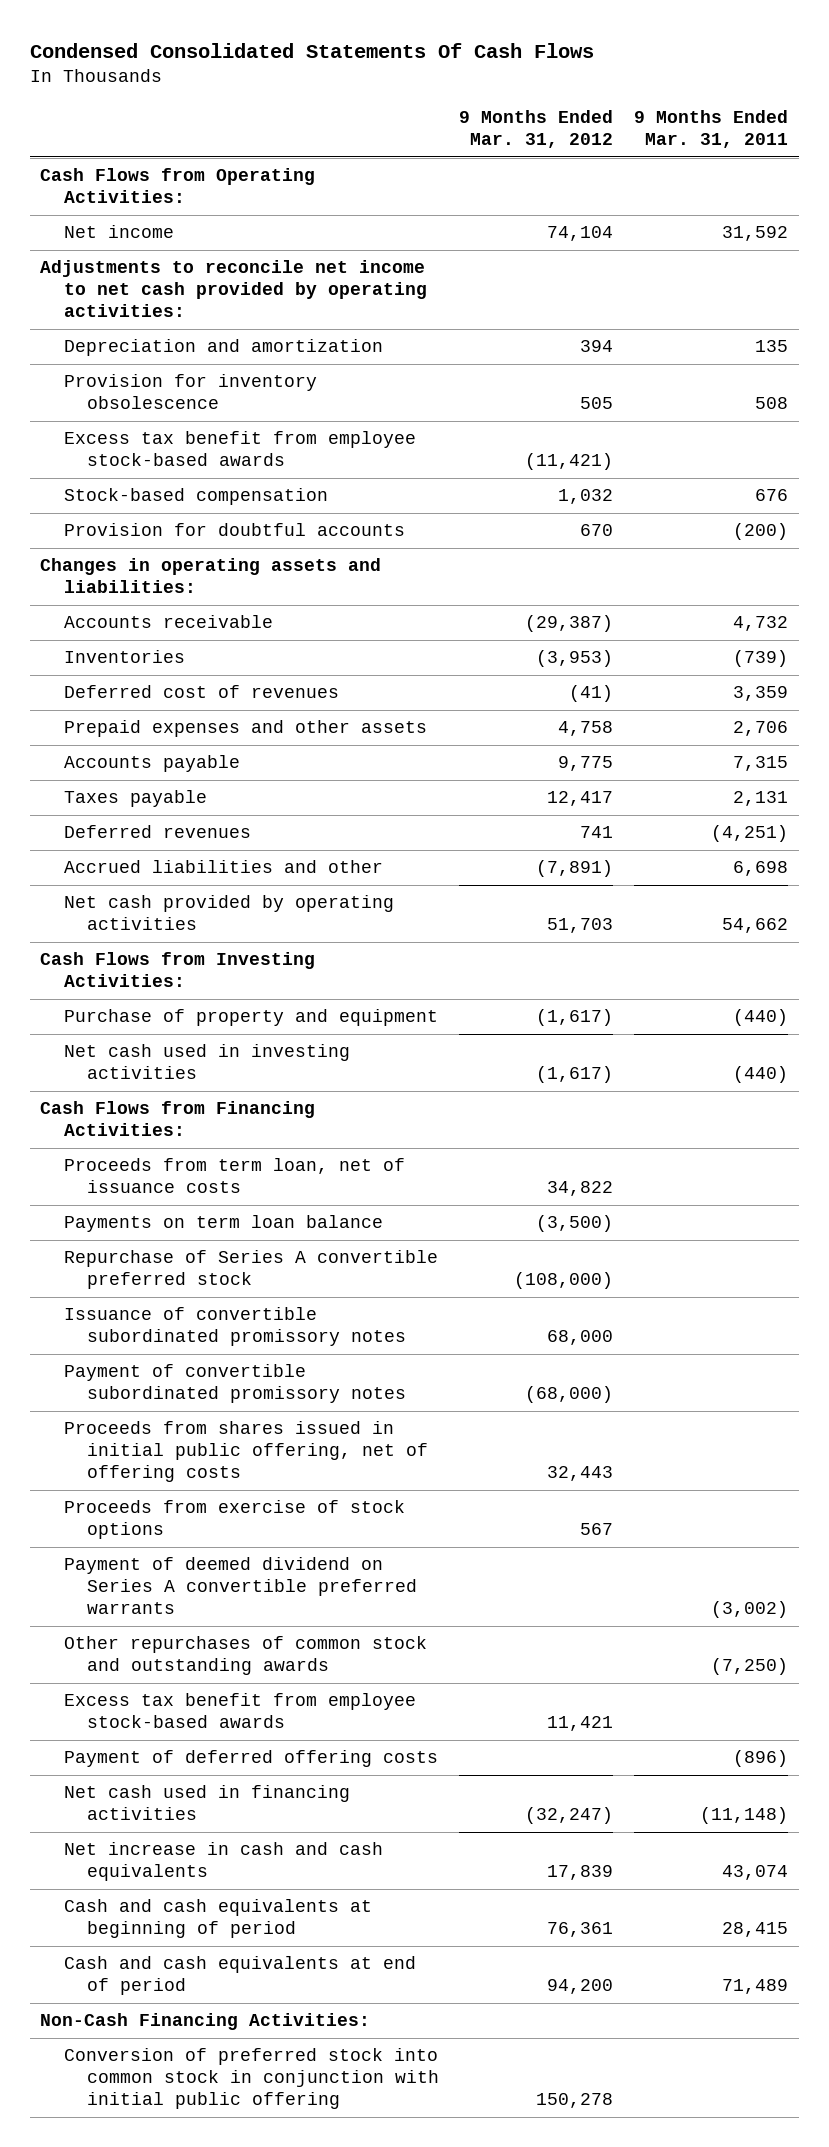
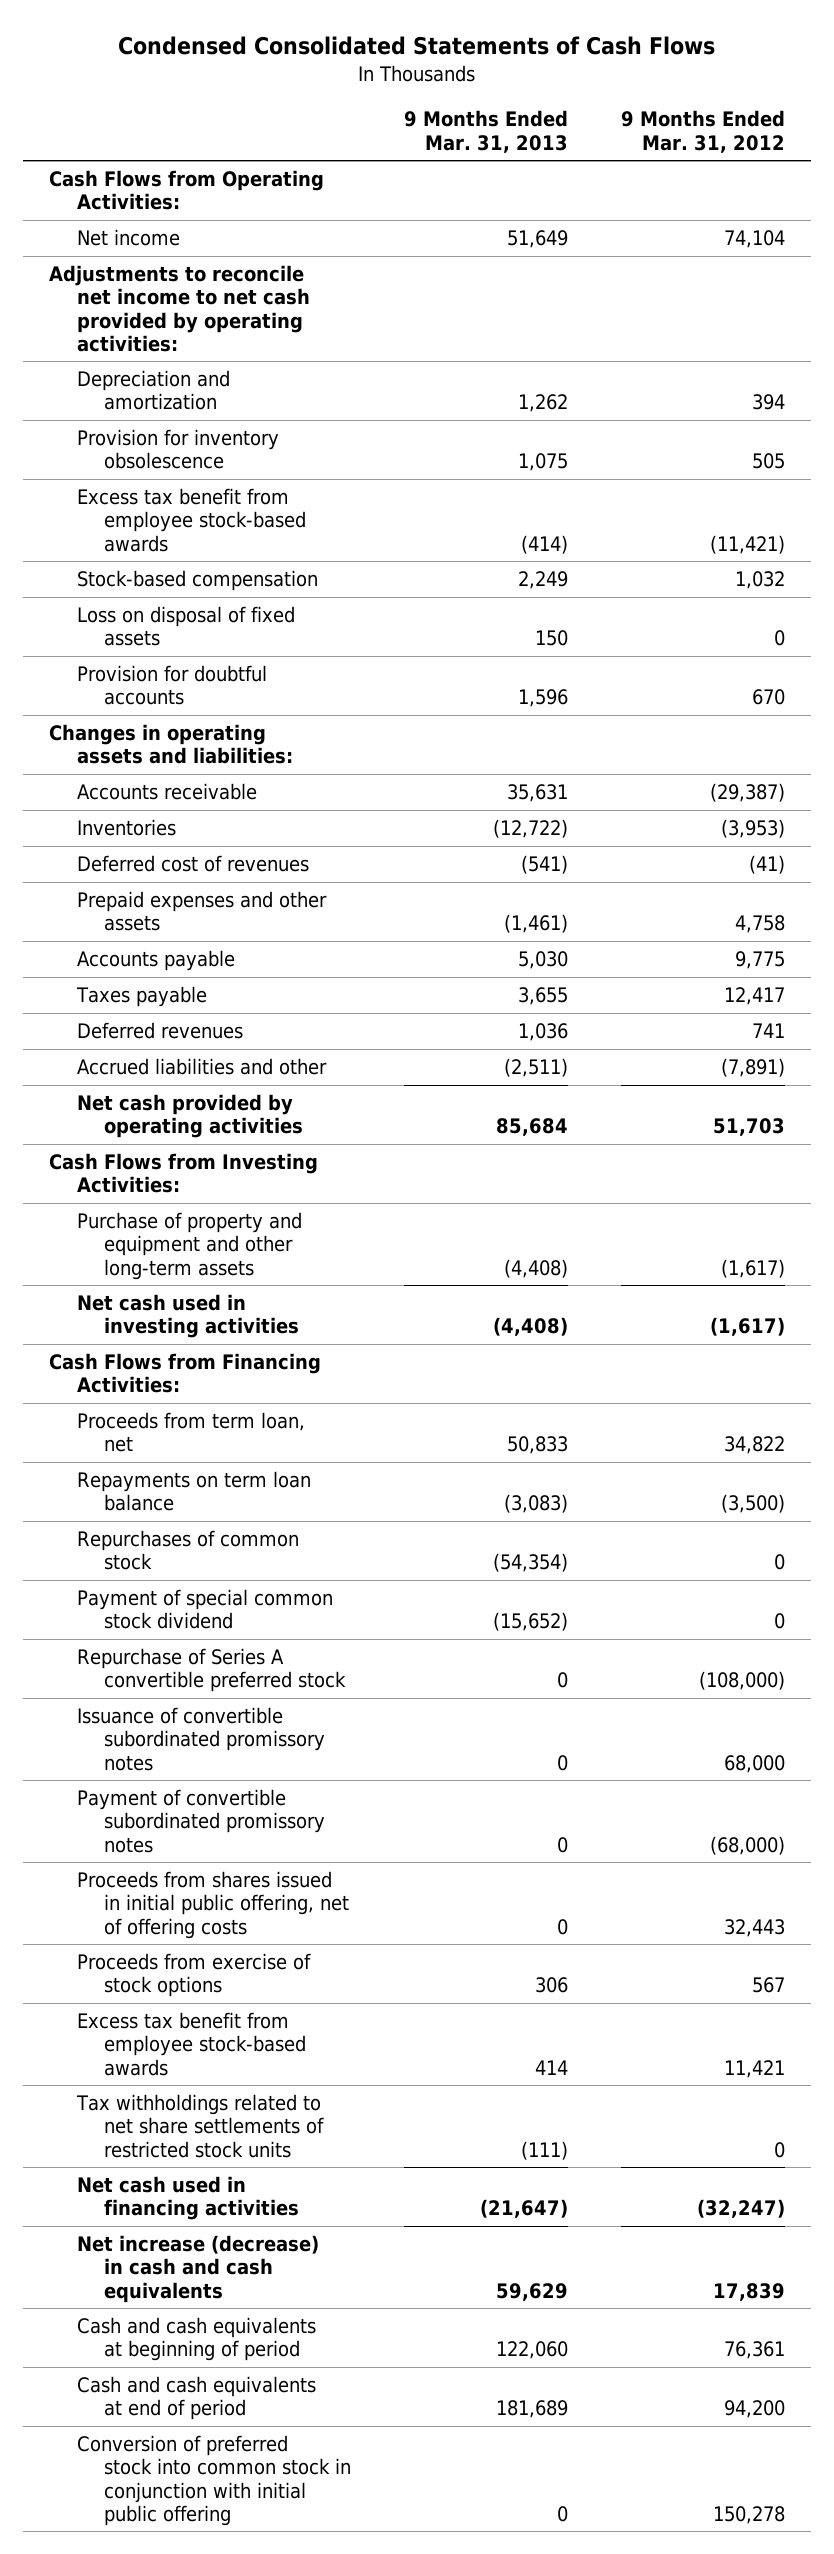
- Condensed Consolidated Statements Of Cash Flows
+ Condensed Consolidated Statements of Cash Flows
- | 9 Months Ended Mar. 31, 2012 | 9 Months Ended Mar. 31, 2011
+ | 9 Months Ended Mar. 31, 2013 | 9 Months Ended Mar. 31, 2012
+ Loss on disposal of fixed assets | 150 | 0
- Purchase of property and equipment | (1,617) | (440)
+ Purchase of property and equipment and other long-term assets | (4,408) | (1,617)
- Proceeds from term loan, net of issuance costs | 34,822 |
- Payments on term loan balance | (3,500) |
+ Proceeds from term loan, net | 50,833 | 34,822
+ Repayments on term loan balance | (3,083) | (3,500)
+ Repurchases of common stock | (54,354) | 0
+ Payment of special common stock dividend | (15,652) | 0
- Payment of deemed dividend on Series A convertible preferred warrants | | (3,002)
- Other repurchases of common stock and outstanding awards | | (7,250)
- Payment of deferred offering costs | | (896)
+ Tax withholdings related to net share settlements of restricted stock units | (111) | 0
- Net increase in cash and cash equivalents | 17,839 | 43,074
+ Net increase (decrease) in cash and cash equivalents | 59,629 | 17,839
- Non-Cash Financing Activities:

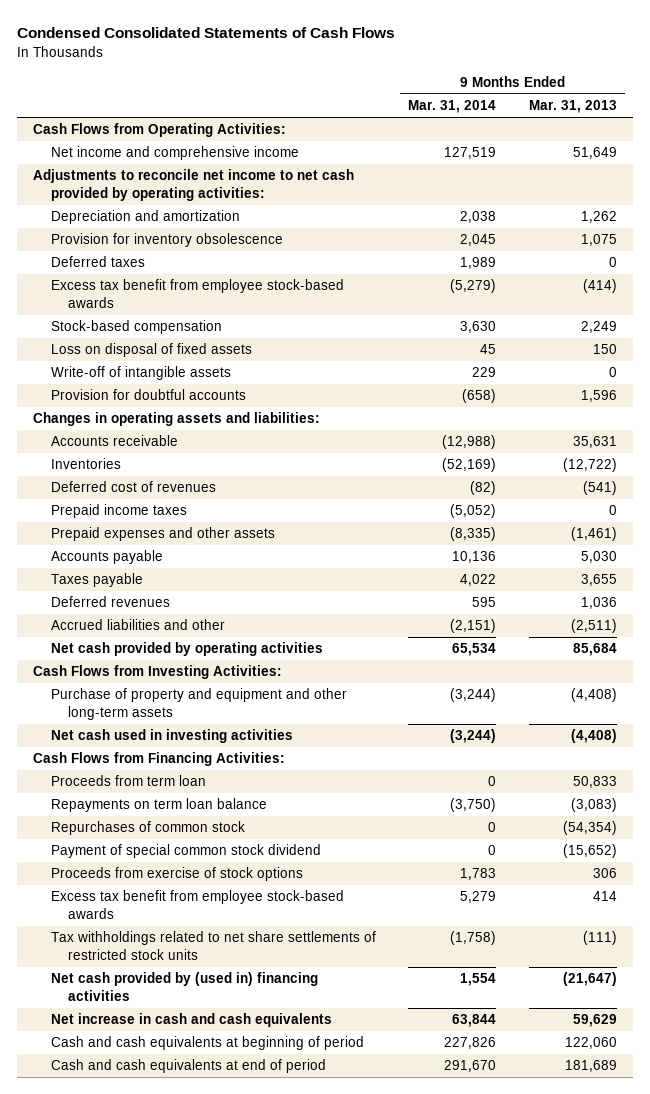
- | 9 Months Ended Mar. 31, 2013 | 9 Months Ended Mar. 31, 2012
+ | 9 Months Ended Mar. 31, 2014 | 9 Months Ended Mar. 31, 2013
- Net income | 51,649 | 74,104
+ Net income and comprehensive income | 127,519 | 51,649
+ Deferred taxes | 1,989 | 0
+ Write-off of intangible assets | 229 | 0
+ Prepaid income taxes | (5,052) | 0
- Proceeds from term loan, net | 50,833 | 34,822
+ Proceeds from term loan | 0 | 50,833
- Repurchase of Series A convertible preferred stock | 0 | (108,000)
- Issuance of convertible subordinated promissory notes | 0 | 68,000
- Payment of convertible subordinated promissory notes | 0 | (68,000)
- Proceeds from shares issued in initial public offering, net of offering costs | 0 | 32,443
- Net cash used in financing activities | (21,647) | (32,247)
- Net increase (decrease) in cash and cash equivalents | 59,629 | 17,839
+ Net cash provided by (used in) financing activities | 1,554 | (21,647)
+ Net increase in cash and cash equivalents | 63,844 | 59,629
- Conversion of preferred stock into common stock in conjunction with initial public offering | 0 | 150,278

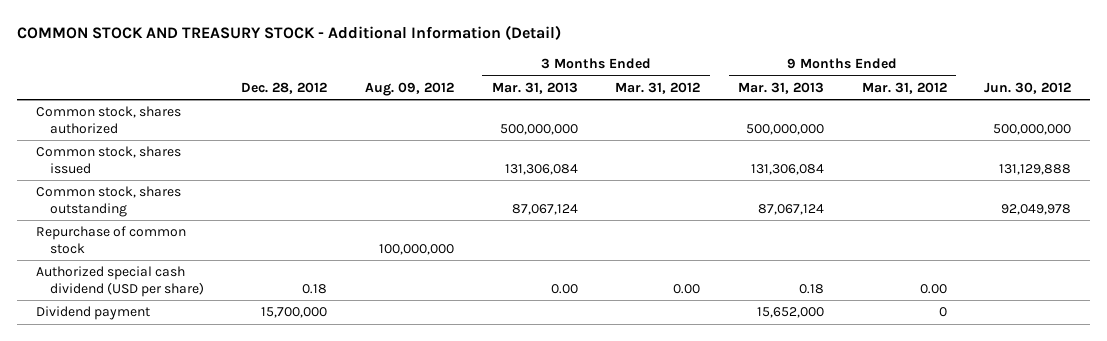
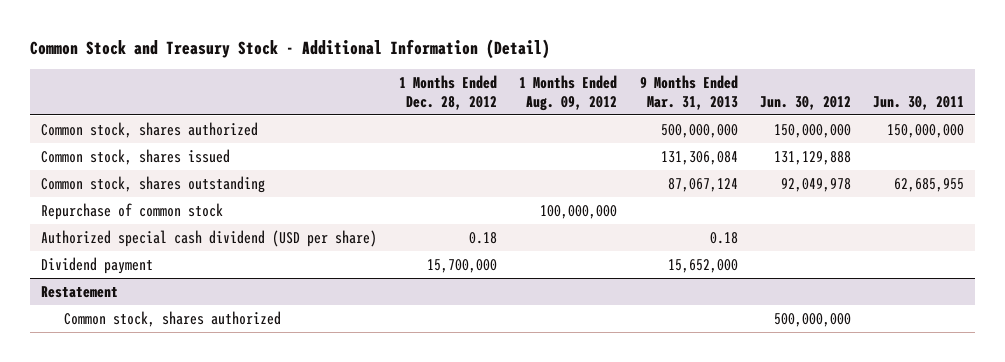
- COMMON STOCK AND TREASURY STOCK - Additional Information (Detail)
+ Common Stock and Treasury Stock - Additional Information (Detail)
- | Dec. 28, 2012 | Aug. 09, 2012 | 3 Months Ended Mar. 31, 2013 | 3 Months Ended Mar. 31, 2012 | 9 Months Ended Mar. 31, 2013 | 9 Months Ended Mar. 31, 2012 | Jun. 30, 2012
+ | 1 Months Ended Dec. 28, 2012 | 1 Months Ended Aug. 09, 2012 | 9 Months Ended Mar. 31, 2013 | Jun. 30, 2012 | Jun. 30, 2011
- Common stock, shares authorized | | | 500,000,000 | | 500,000,000 | | 500,000,000
+ Common stock, shares authorized | | | 500,000,000 | 150,000,000 | 150,000,000
+ Restatement
+ Common stock, shares authorized | | | | 500,000,000 |

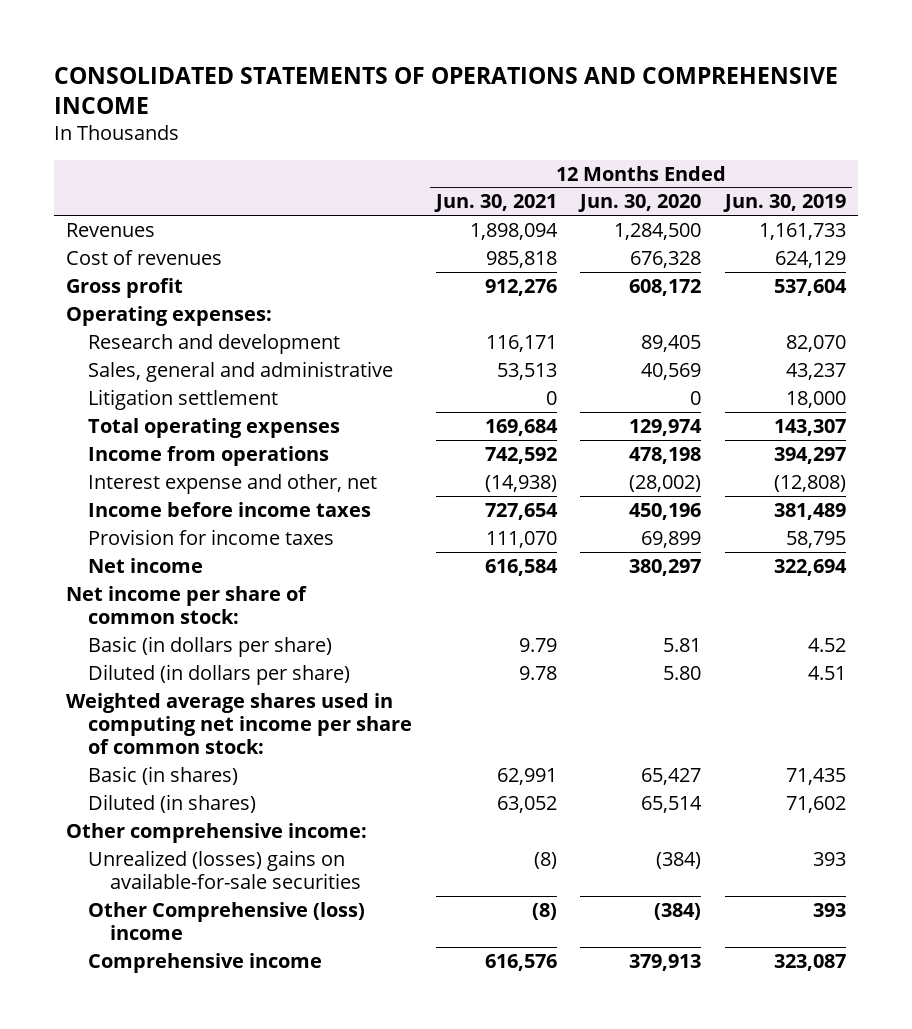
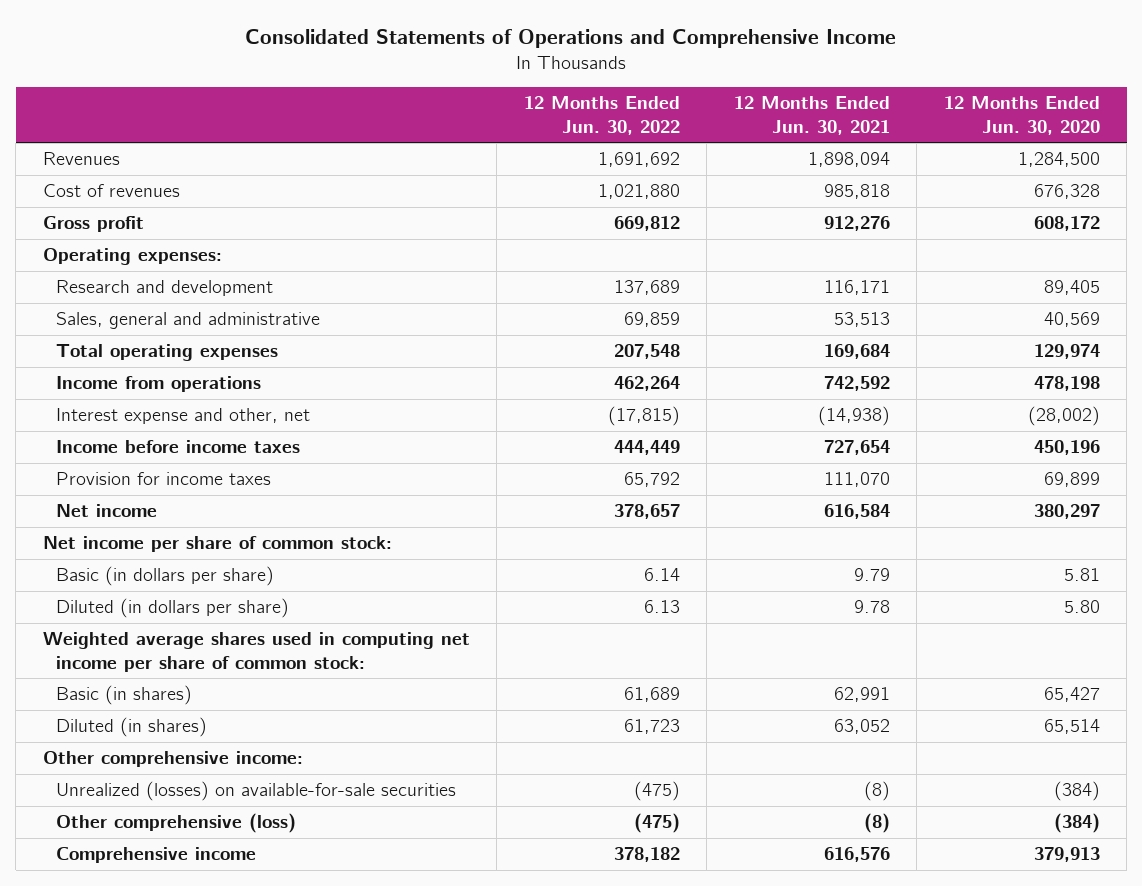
- CONSOLIDATED STATEMENTS OF OPERATIONS AND COMPREHENSIVE INCOME
+ Consolidated Statements of Operations and Comprehensive Income
- | 12 Months Ended Jun. 30, 2021 | 12 Months Ended Jun. 30, 2020 | 12 Months Ended Jun. 30, 2019
+ | 12 Months Ended Jun. 30, 2022 | 12 Months Ended Jun. 30, 2021 | 12 Months Ended Jun. 30, 2020
- Litigation settlement | 0 | 0 | 18,000
- Unrealized (losses) gains on available-for-sale securities | (8) | (384) | 393
- Other Comprehensive (loss) income | (8) | (384) | 393
+ Unrealized (losses) on available-for-sale securities | (475) | (8) | (384)
+ Other comprehensive (loss) | (475) | (8) | (384)

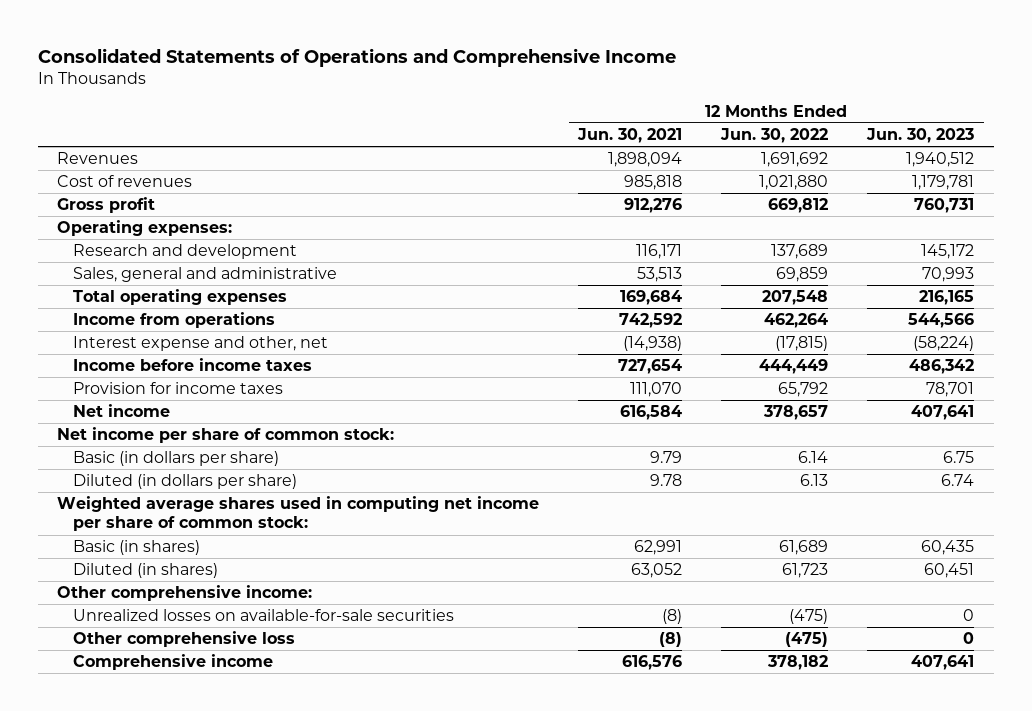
- | 12 Months Ended Jun. 30, 2022 | 12 Months Ended Jun. 30, 2021 | 12 Months Ended Jun. 30, 2020
+ | 12 Months Ended Jun. 30, 2021 | 12 Months Ended Jun. 30, 2022 | 12 Months Ended Jun. 30, 2023
- Unrealized (losses) on available-for-sale securities | (475) | (8) | (384)
- Other comprehensive (loss) | (475) | (8) | (384)
+ Unrealized losses on available-for-sale securities | (8) | (475) | 0
+ Other comprehensive loss | (8) | (475) | 0

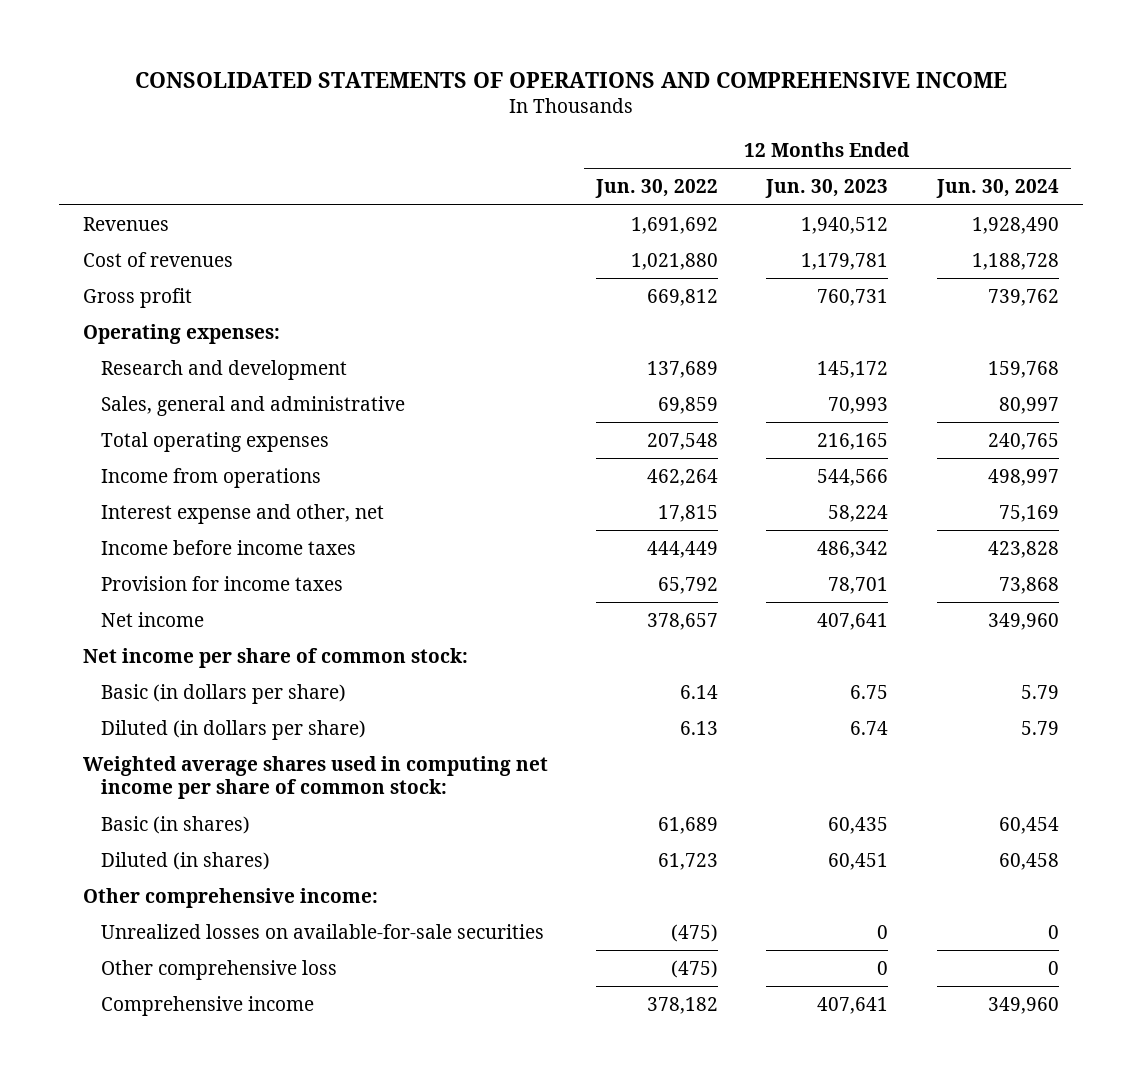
- Consolidated Statements of Operations and Comprehensive Income
+ CONSOLIDATED STATEMENTS OF OPERATIONS AND COMPREHENSIVE INCOME
- | 12 Months Ended Jun. 30, 2021 | 12 Months Ended Jun. 30, 2022 | 12 Months Ended Jun. 30, 2023
+ | 12 Months Ended Jun. 30, 2022 | 12 Months Ended Jun. 30, 2023 | 12 Months Ended Jun. 30, 2024
- Interest expense and other, net | (14,938) | (17,815) | (58,224)
+ Interest expense and other, net | 17,815 | 58,224 | 75,169

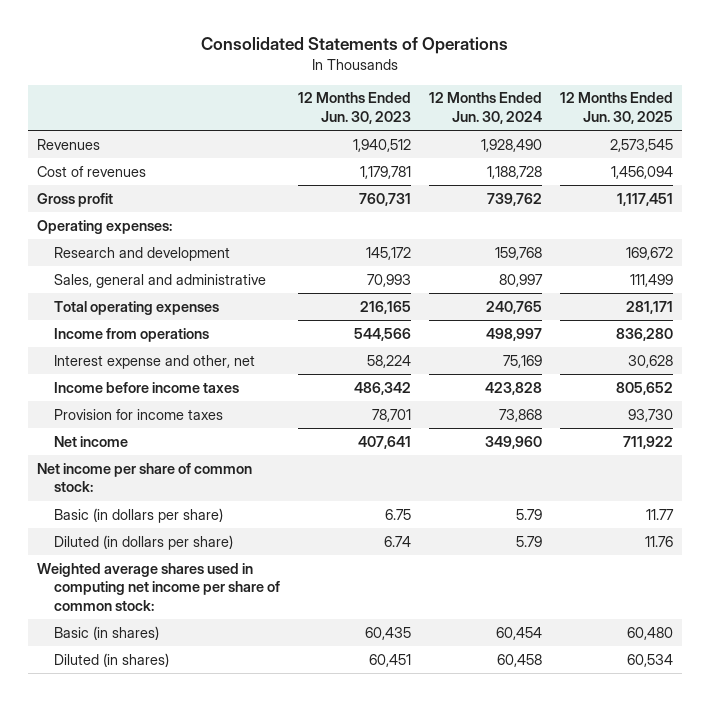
- CONSOLIDATED STATEMENTS OF OPERATIONS AND COMPREHENSIVE INCOME
+ Consolidated Statements of Operations
- | 12 Months Ended Jun. 30, 2022 | 12 Months Ended Jun. 30, 2023 | 12 Months Ended Jun. 30, 2024
+ | 12 Months Ended Jun. 30, 2023 | 12 Months Ended Jun. 30, 2024 | 12 Months Ended Jun. 30, 2025
- Other comprehensive income:
- Unrealized losses on available-for-sale securities | (475) | 0 | 0
- Other comprehensive loss | (475) | 0 | 0
- Comprehensive income | 378,182 | 407,641 | 349,960

